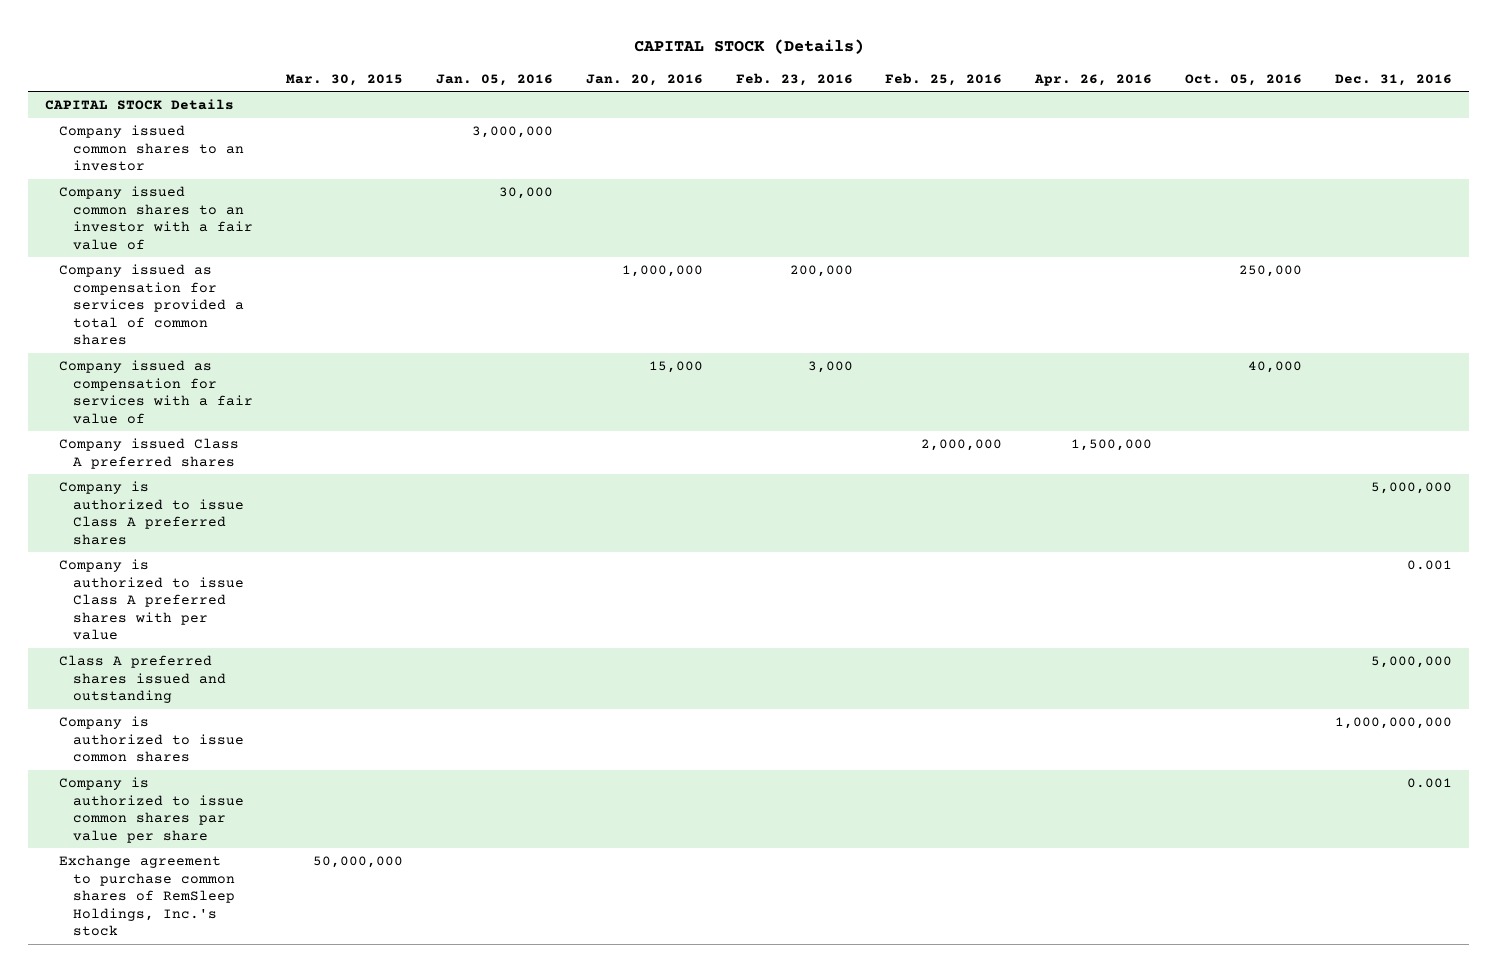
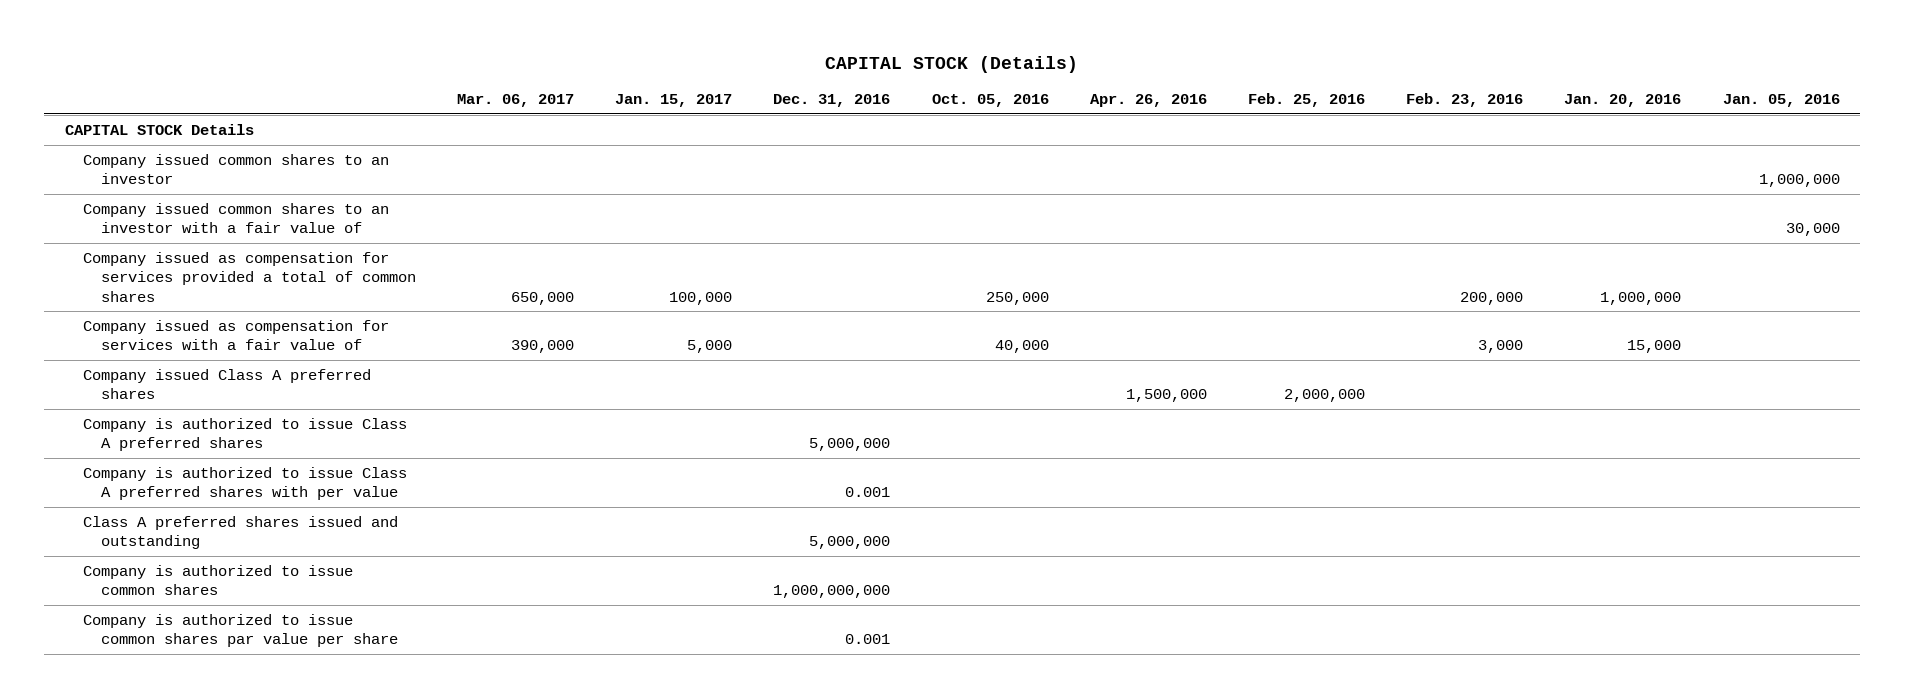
- | Mar. 30, 2015 | Jan. 05, 2016 | Jan. 20, 2016 | Feb. 23, 2016 | Feb. 25, 2016 | Apr. 26, 2016 | Oct. 05, 2016 | Dec. 31, 2016
+ | Mar. 06, 2017 | Jan. 15, 2017 | Dec. 31, 2016 | Oct. 05, 2016 | Apr. 26, 2016 | Feb. 25, 2016 | Feb. 23, 2016 | Jan. 20, 2016 | Jan. 05, 2016
- Company issued common shares to an investor | | 3,000,000 | | | | | |
+ Company issued common shares to an investor | | | | | | | | | 1,000,000
- Exchange agreement to purchase common shares of RemSleep Holdings, Inc.'s stock | 50,000,000 | | | | | | |

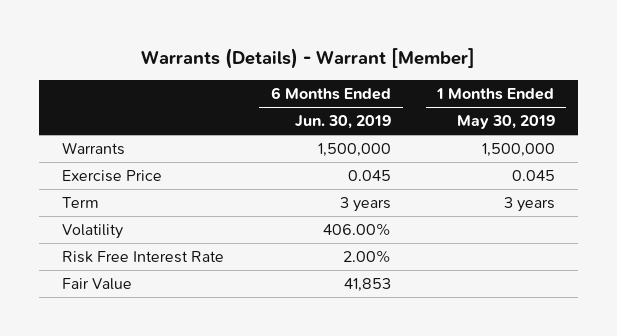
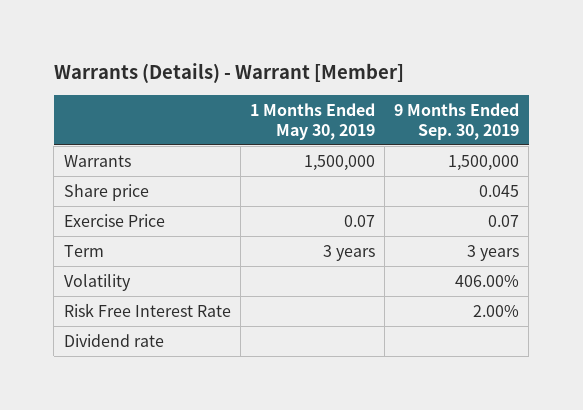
- | 6 Months Ended Jun. 30, 2019 | 1 Months Ended May 30, 2019
+ | 1 Months Ended May 30, 2019 | 9 Months Ended Sep. 30, 2019
- Exercise Price | 0.045 | 0.045
+ Share price | | 0.045
+ Exercise Price | 0.07 | 0.07
- Fair Value | 41,853 |
+ Dividend rate

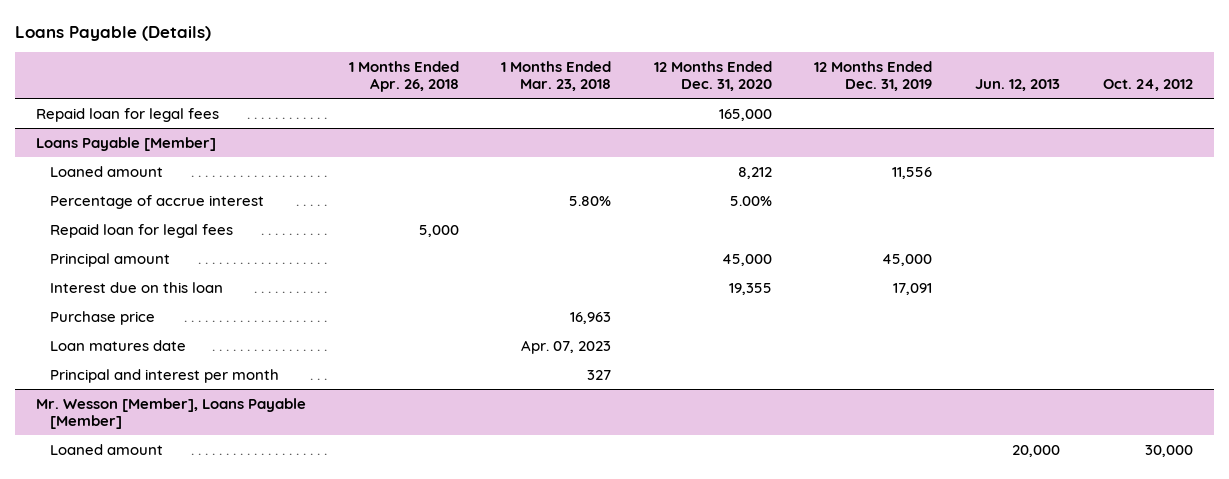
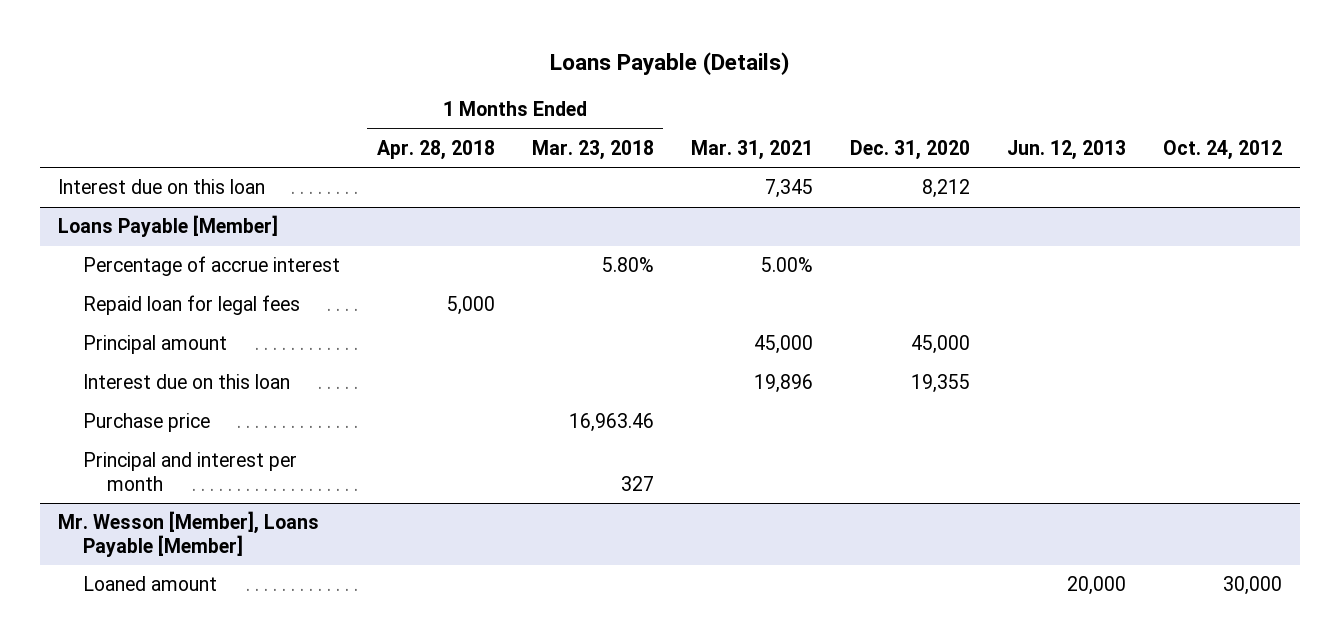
- | 1 Months Ended Apr. 26, 2018 | 1 Months Ended Mar. 23, 2018 | 12 Months Ended Dec. 31, 2020 | 12 Months Ended Dec. 31, 2019 | Jun. 12, 2013 | Oct. 24, 2012
+ | 1 Months Ended Apr. 28, 2018 | 1 Months Ended Mar. 23, 2018 | Mar. 31, 2021 | Dec. 31, 2020 | Jun. 12, 2013 | Oct. 24, 2012
- Repaid loan for legal fees | | | 165,000 | | |
+ Interest due on this loan | | | 7,345 | 8,212 | |
@ Loans Payable [Member]
- Loaned amount | | | 8,212 | 11,556 | |
- Purchase price | | 16,963 | | | |
- Loan matures date | | Apr. 07, 2023 | | | |
+ Purchase price | | 16,963.46 | | | |

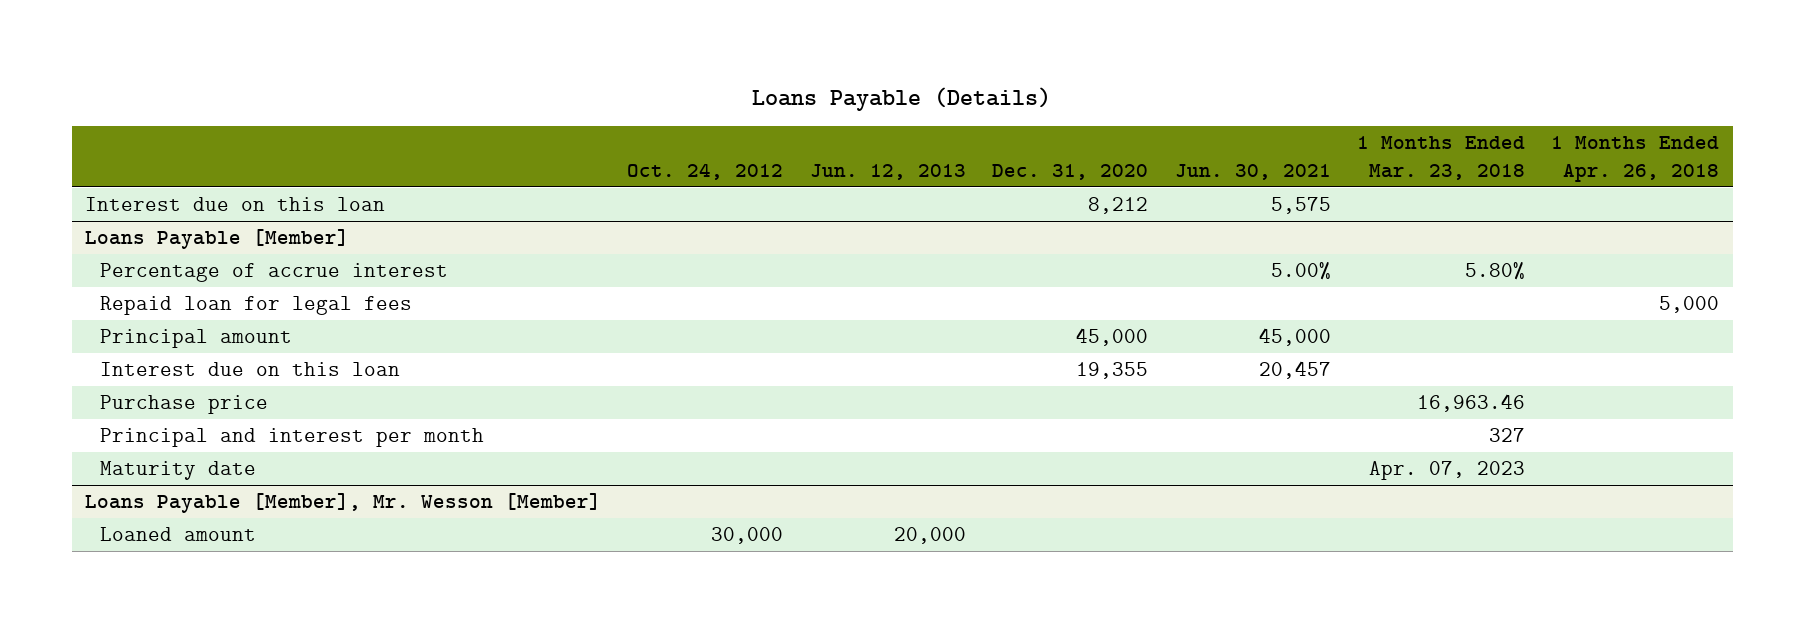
- | 1 Months Ended Apr. 28, 2018 | 1 Months Ended Mar. 23, 2018 | Mar. 31, 2021 | Dec. 31, 2020 | Jun. 12, 2013 | Oct. 24, 2012
+ | Oct. 24, 2012 | Jun. 12, 2013 | Dec. 31, 2020 | Jun. 30, 2021 | 1 Months Ended Mar. 23, 2018 | 1 Months Ended Apr. 26, 2018
- Mr. Wesson [Member], Loans Payable [Member]
@ Loans Payable [Member]
+ Maturity date | | | | | Apr. 07, 2023 |
+ Loans Payable [Member], Mr. Wesson [Member]

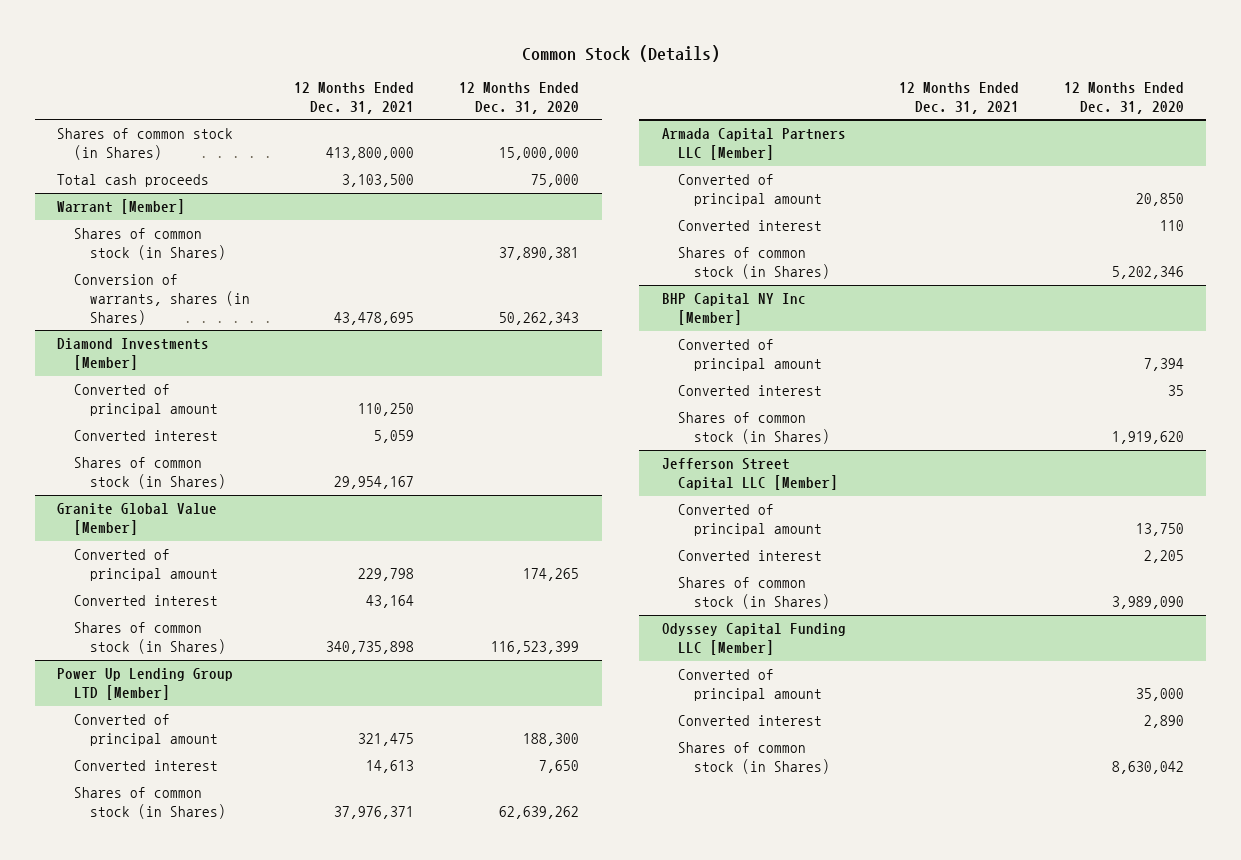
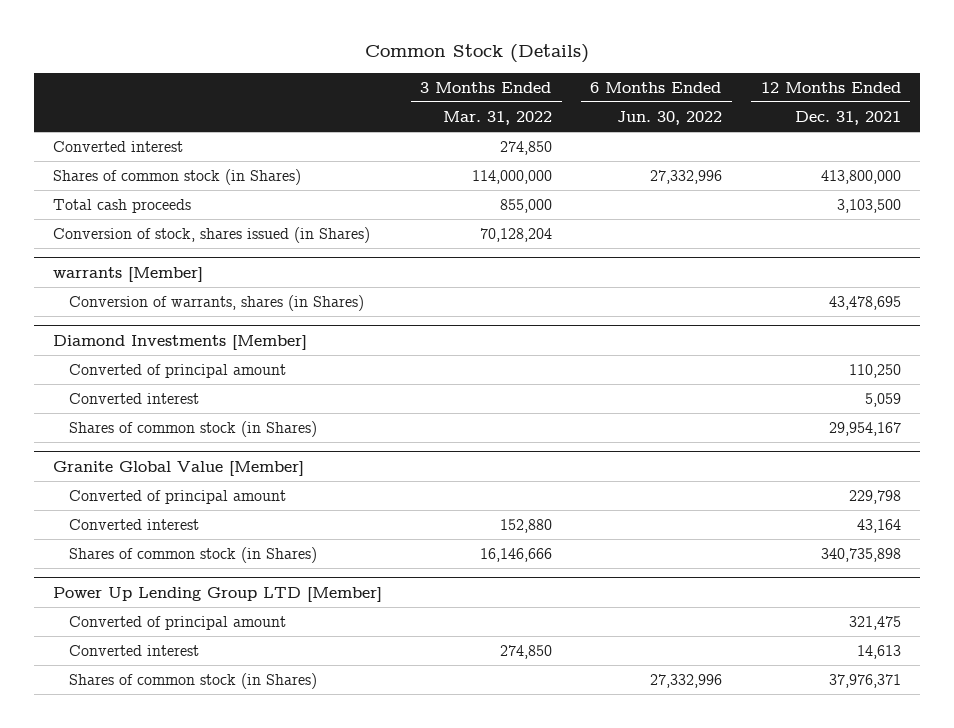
- | 12 Months Ended Dec. 31, 2021 | 12 Months Ended Dec. 31, 2020
+ | 3 Months Ended Mar. 31, 2022 | 6 Months Ended Jun. 30, 2022 | 12 Months Ended Dec. 31, 2021
+ Converted interest | 274,850 | |
- Warrant [Member]
- Shares of common stock (in Shares) | | 37,890,381
+ Conversion of stock, shares issued (in Shares) | 70,128,204 | |
+ warrants [Member]
- Armada Capital Partners LLC [Member]
- Converted of principal amount | | 20,850
- Converted interest | | 110
- Shares of common stock (in Shares) | | 5,202,346
- BHP Capital NY Inc [Member]
- Converted of principal amount | | 7,394
- Converted interest | | 35
- Shares of common stock (in Shares) | | 1,919,620
- Jefferson Street Capital LLC [Member]
- Converted of principal amount | | 13,750
- Converted interest | | 2,205
- Shares of common stock (in Shares) | | 3,989,090
- Odyssey Capital Funding LLC [Member]
- Converted of principal amount | | 35,000
- Converted interest | | 2,890
- Shares of common stock (in Shares) | | 8,630,042

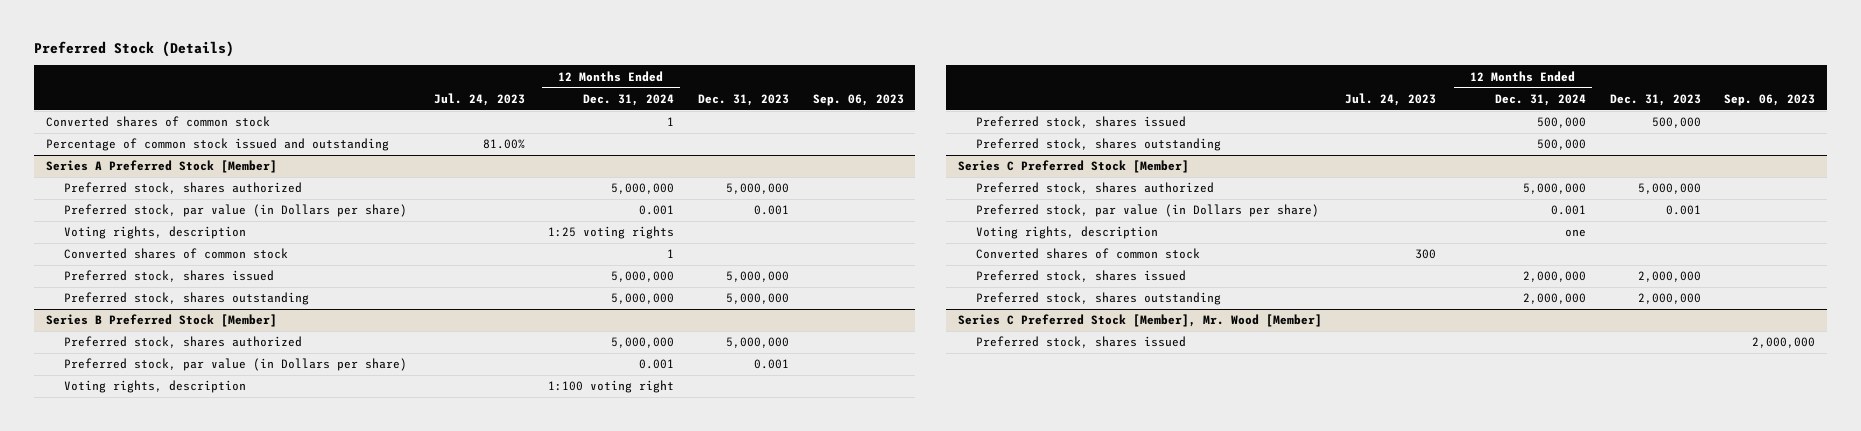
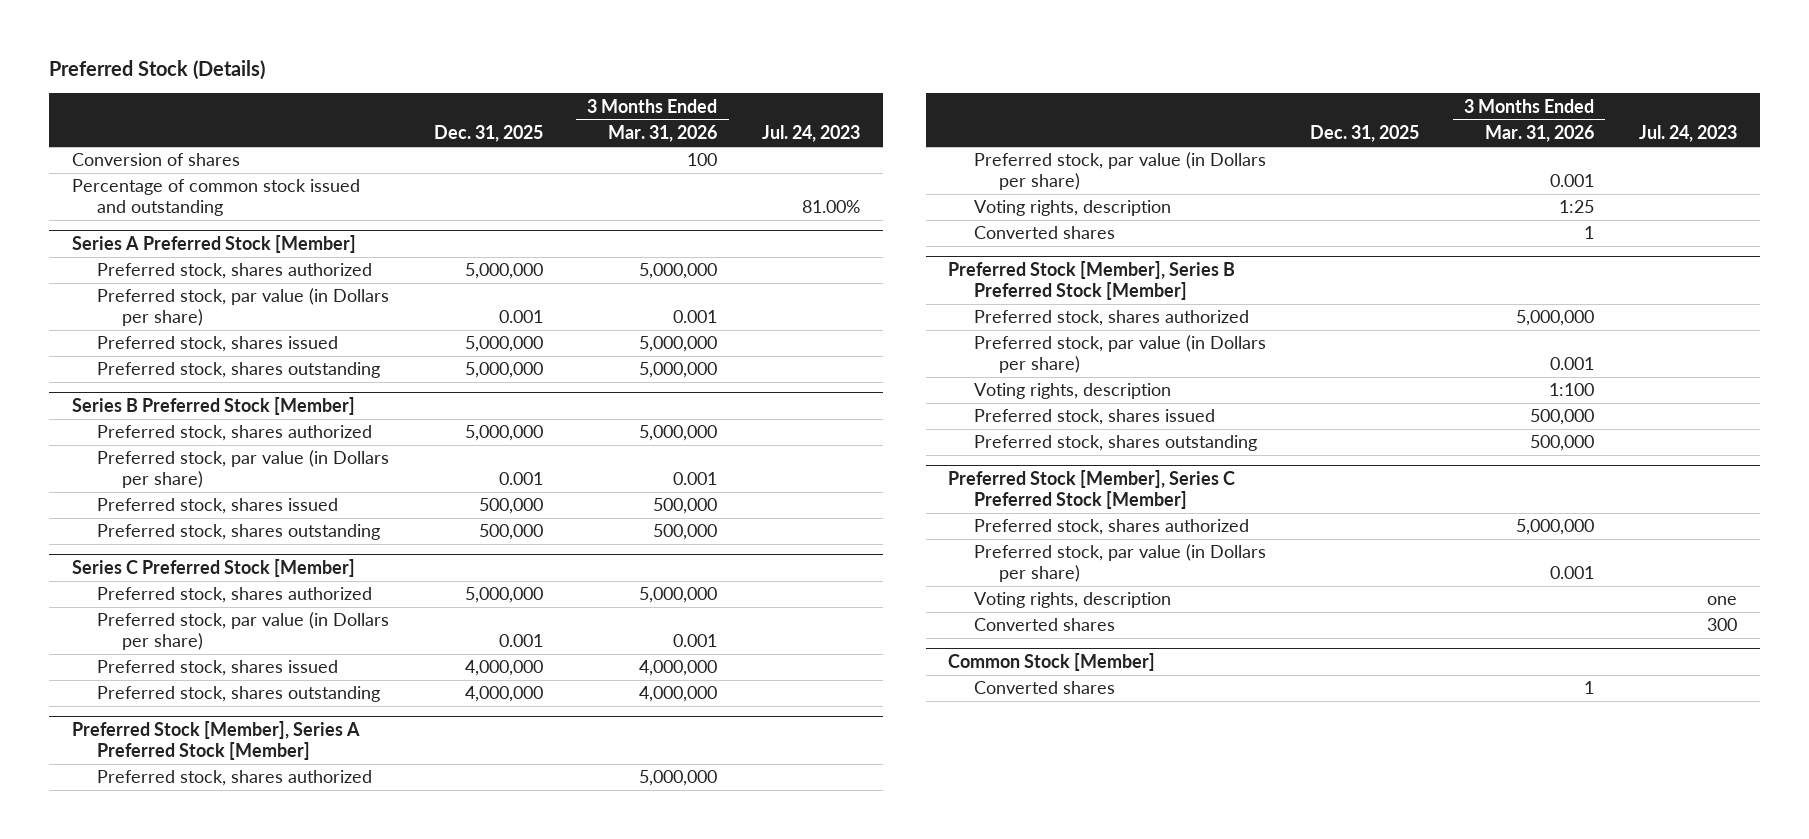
- | Jul. 24, 2023 | 12 Months Ended Dec. 31, 2024 | Dec. 31, 2023 | Sep. 06, 2023
+ | Dec. 31, 2025 | 3 Months Ended Mar. 31, 2026 | Jul. 24, 2023
- Converted shares of common stock | | 1 | |
+ Conversion of shares | | 100 |
@ Series A Preferred Stock [Member]
- Voting rights, description | | 1:25 voting rights | |
- Converted shares of common stock | | 1 | |
@ Series B Preferred Stock [Member]
- Voting rights, description | | 1:100 voting right | |
@ Series C Preferred Stock [Member]
- Voting rights, description | | one | |
- Converted shares of common stock | 300 | | |
- Series C Preferred Stock [Member], Mr. Wood [Member]
- Preferred stock, shares issued | | | | 2,000,000
+ Preferred Stock [Member], Series A Preferred Stock [Member]
+ Preferred stock, shares authorized | | 5,000,000 |
+ Preferred stock, par value (in Dollars per share) | | 0.001 |
+ Voting rights, description | | 1:25 |
+ Converted shares | | 1 |
+ Preferred Stock [Member], Series B Preferred Stock [Member]
+ Preferred stock, shares authorized | | 5,000,000 |
+ Preferred stock, par value (in Dollars per share) | | 0.001 |
+ Voting rights, description | | 1:100 |
+ Preferred stock, shares issued | | 500,000 |
+ Preferred stock, shares outstanding | | 500,000 |
+ Preferred Stock [Member], Series C Preferred Stock [Member]
+ Preferred stock, shares authorized | | 5,000,000 |
+ Preferred stock, par value (in Dollars per share) | | 0.001 |
+ Voting rights, description | | | one
+ Converted shares | | | 300
+ Common Stock [Member]
+ Converted shares | | 1 |

